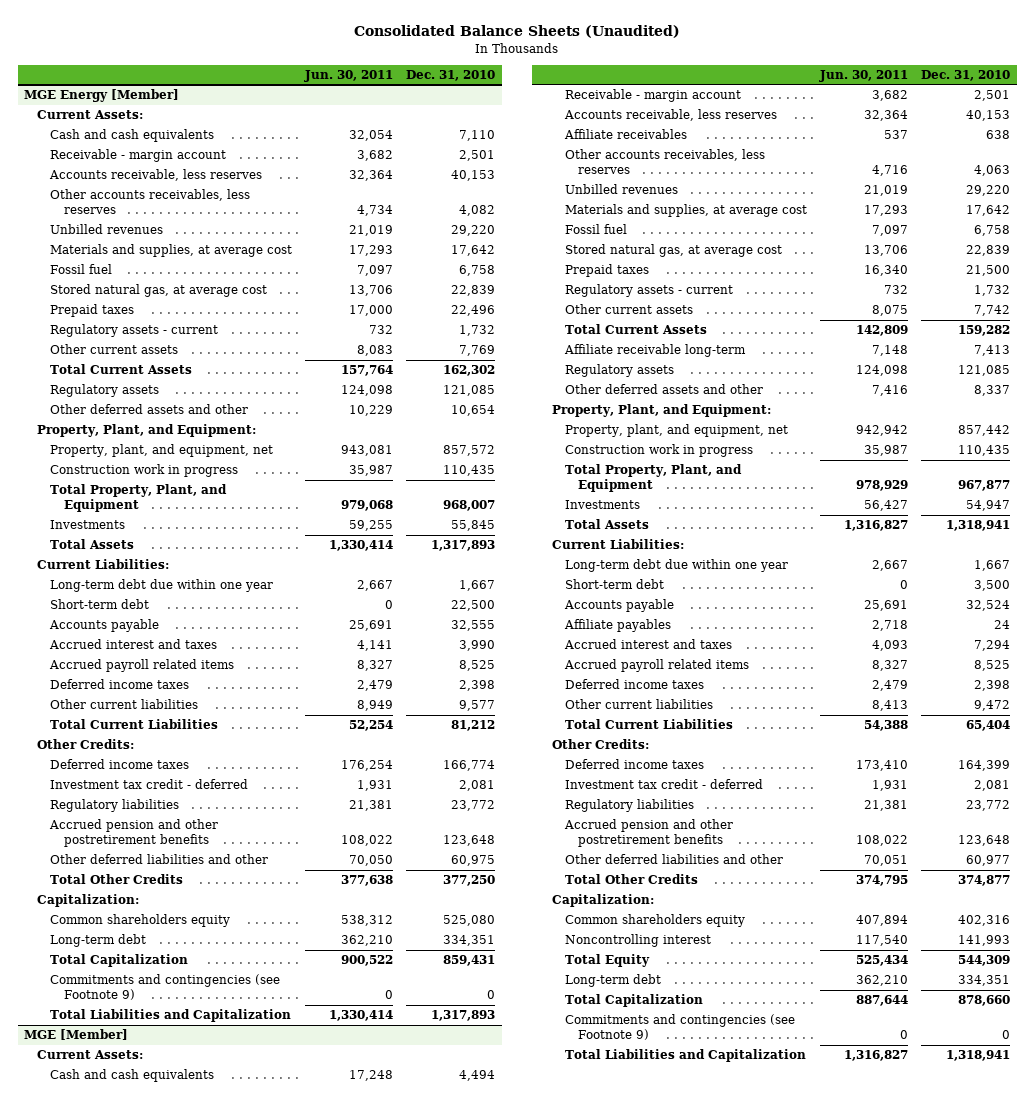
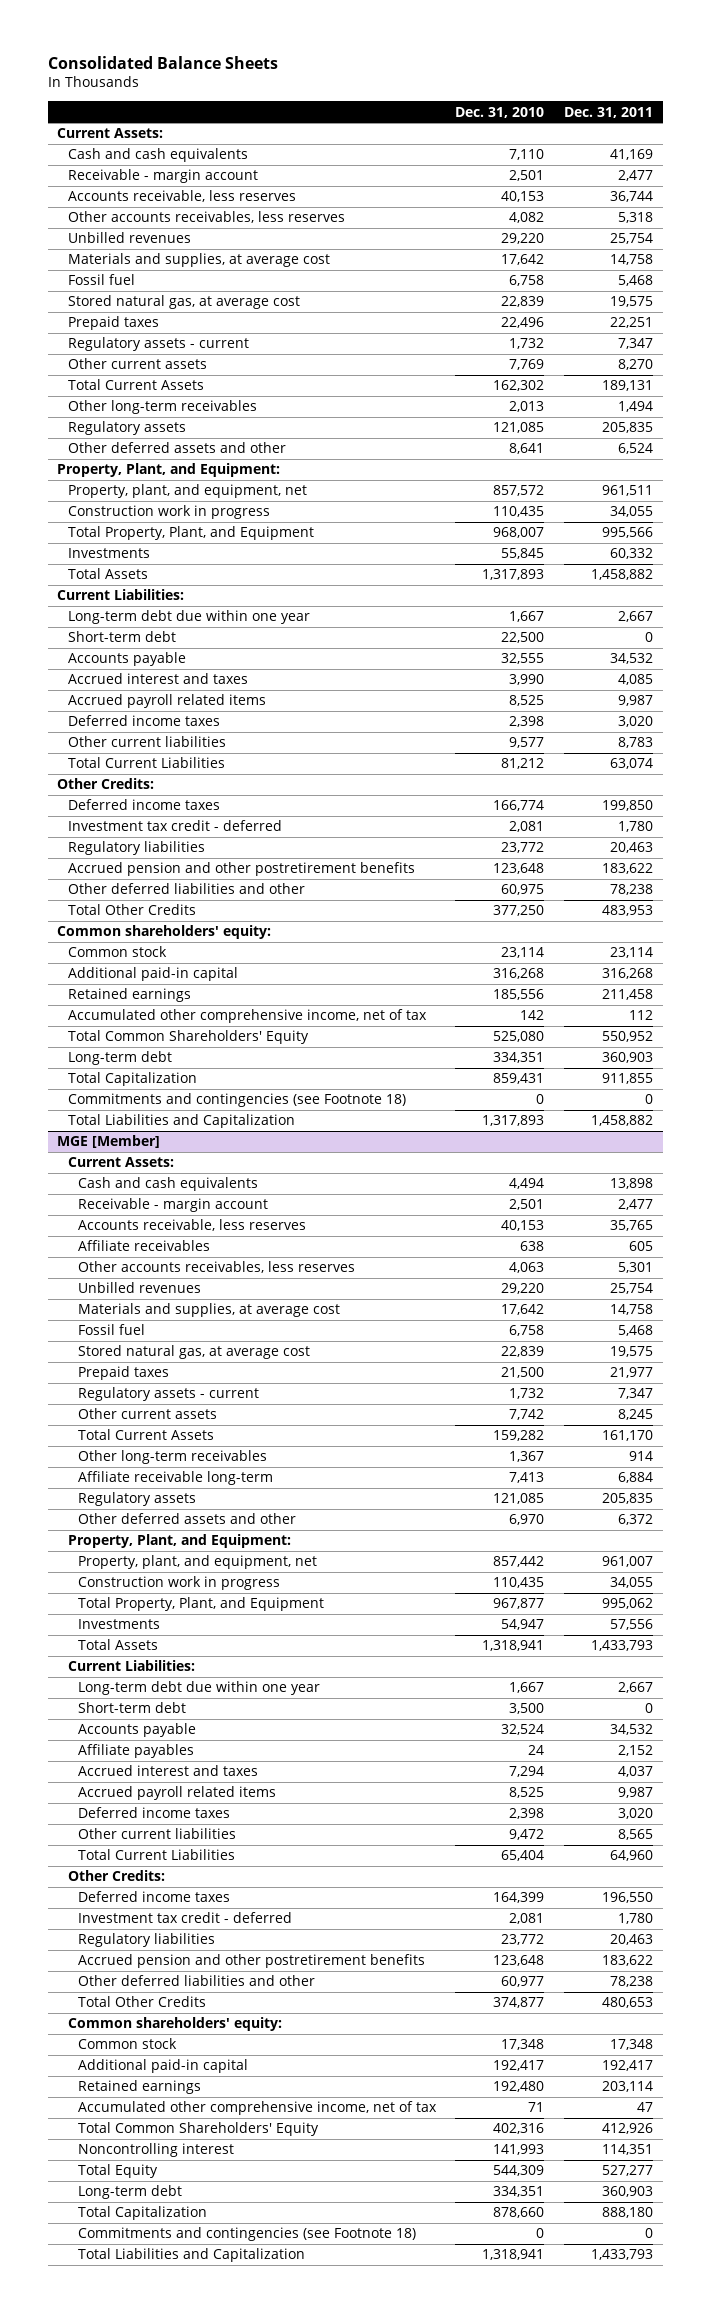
- Consolidated Balance Sheets (Unaudited)
+ Consolidated Balance Sheets
- | Jun. 30, 2011 | Dec. 31, 2010
+ | Dec. 31, 2010 | Dec. 31, 2011
- MGE Energy [Member]
+ Other long-term receivables | 2,013 | 1,494
- Other deferred assets and other | 10,229 | 10,654
+ Other deferred assets and other | 8,641 | 6,524
- Capitalization:
- Common shareholders equity | 538,312 | 525,080
+ Common shareholders' equity:
+ Common stock | 23,114 | 23,114
+ Additional paid-in capital | 316,268 | 316,268
+ Retained earnings | 185,556 | 211,458
+ Accumulated other comprehensive income, net of tax | 142 | 112
+ Total Common Shareholders' Equity | 525,080 | 550,952
- Commitments and contingencies (see Footnote 9) | 0 | 0
+ Commitments and contingencies (see Footnote 18) | 0 | 0
@ MGE [Member]
+ Other long-term receivables | 1,367 | 914
- Other deferred assets and other | 7,416 | 8,337
+ Other deferred assets and other | 6,970 | 6,372
- Capitalization:
- Common shareholders equity | 407,894 | 402,316
+ Common shareholders' equity:
+ Common stock | 17,348 | 17,348
+ Additional paid-in capital | 192,417 | 192,417
+ Retained earnings | 192,480 | 203,114
+ Accumulated other comprehensive income, net of tax | 71 | 47
+ Total Common Shareholders' Equity | 402,316 | 412,926
- Commitments and contingencies (see Footnote 9) | 0 | 0
+ Commitments and contingencies (see Footnote 18) | 0 | 0

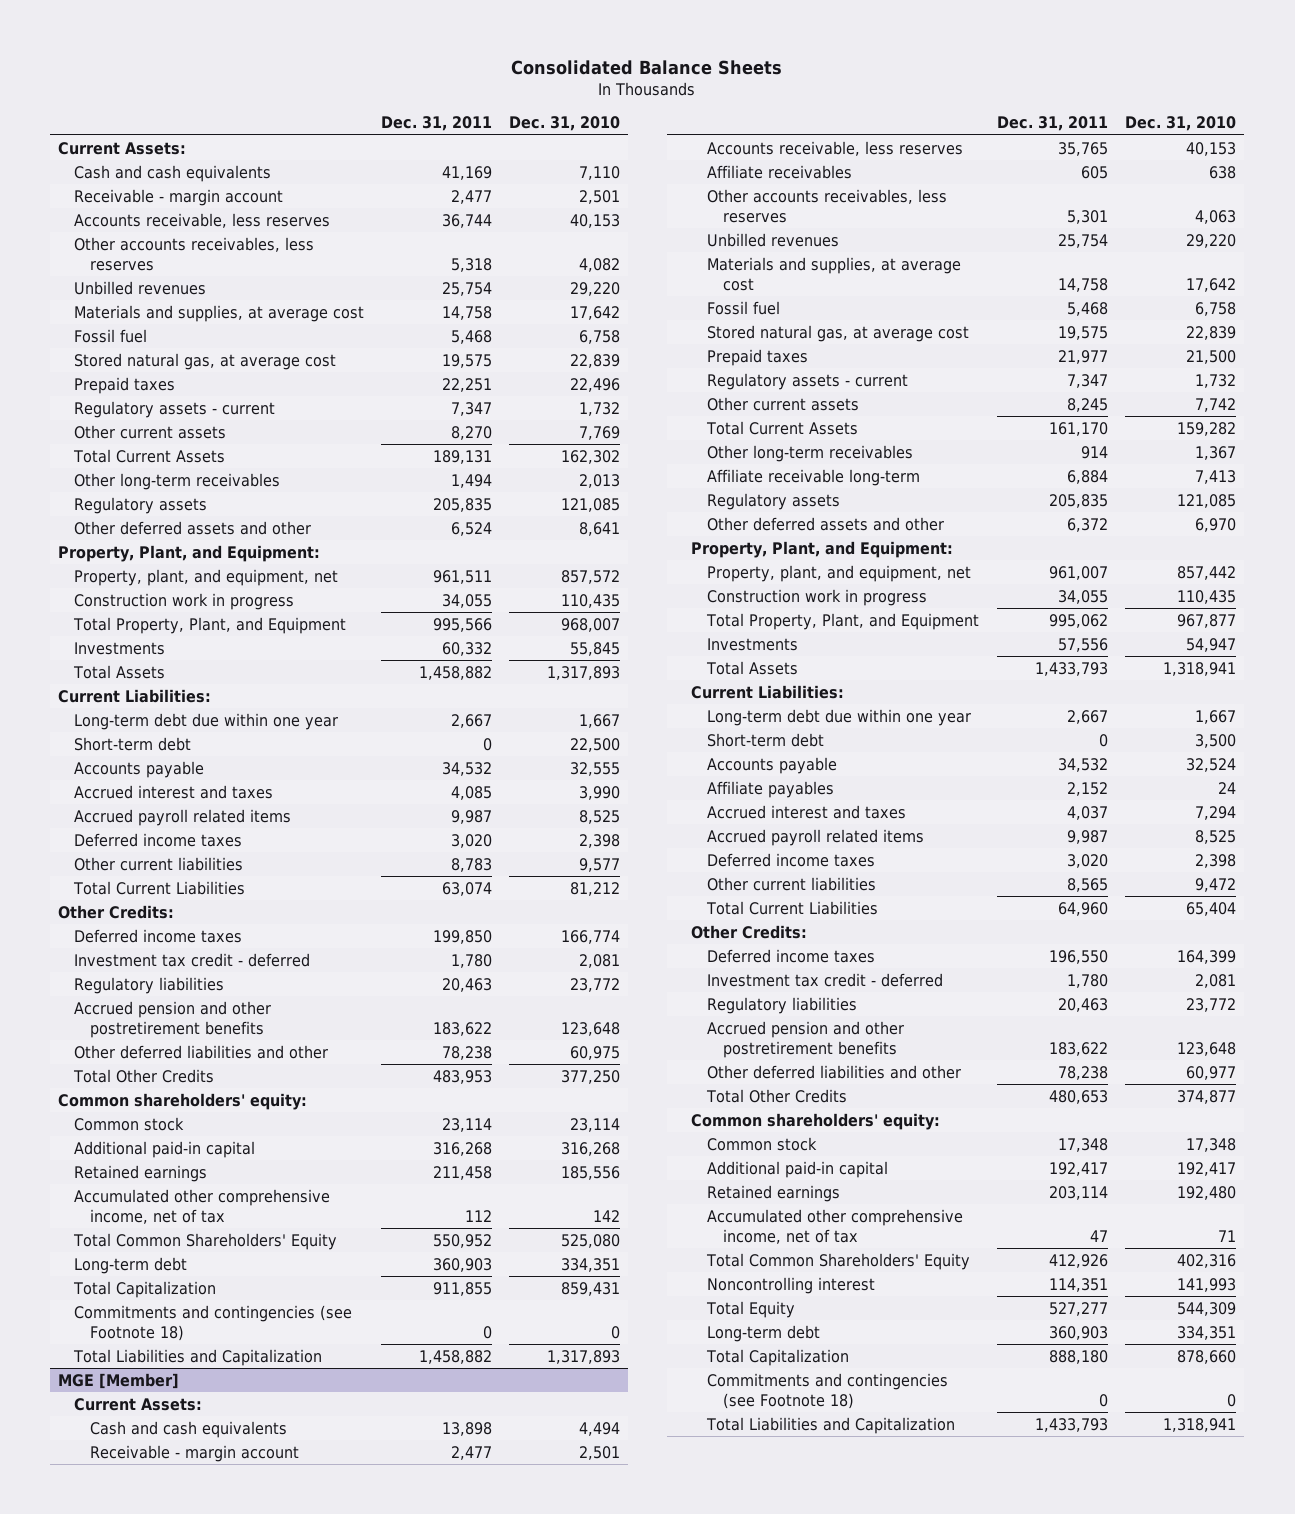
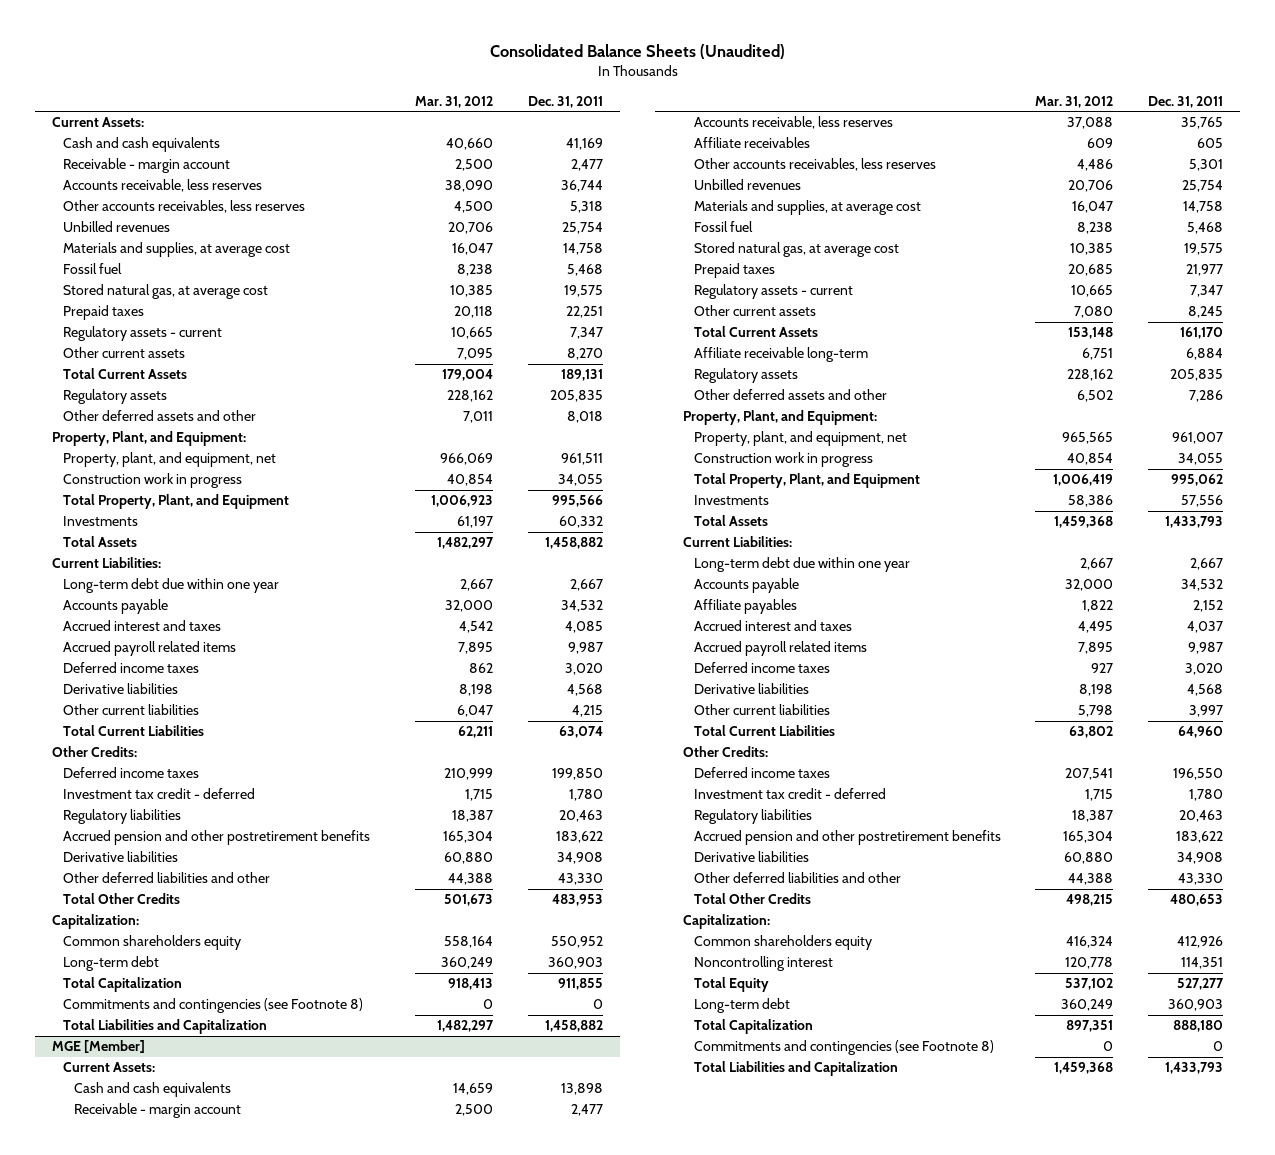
- Consolidated Balance Sheets
+ Consolidated Balance Sheets (Unaudited)
- | Dec. 31, 2011 | Dec. 31, 2010
+ | Mar. 31, 2012 | Dec. 31, 2011
- Other long-term receivables | 1,494 | 2,013
- Other deferred assets and other | 6,524 | 8,641
+ Other deferred assets and other | 7,011 | 8,018
- Short-term debt | 0 | 22,500
- Other current liabilities | 8,783 | 9,577
+ Derivative liabilities | 8,198 | 4,568
+ Other current liabilities | 6,047 | 4,215
- Other deferred liabilities and other | 78,238 | 60,975
+ Derivative liabilities | 60,880 | 34,908
+ Other deferred liabilities and other | 44,388 | 43,330
- Common shareholders' equity:
- Common stock | 23,114 | 23,114
- Additional paid-in capital | 316,268 | 316,268
- Retained earnings | 211,458 | 185,556
- Accumulated other comprehensive income, net of tax | 112 | 142
- Total Common Shareholders' Equity | 550,952 | 525,080
+ Capitalization:
+ Common shareholders equity | 558,164 | 550,952
- Commitments and contingencies (see Footnote 18) | 0 | 0
+ Commitments and contingencies (see Footnote 8) | 0 | 0
@ MGE [Member]
- Other long-term receivables | 914 | 1,367
- Other deferred assets and other | 6,372 | 6,970
+ Other deferred assets and other | 6,502 | 7,286
- Short-term debt | 0 | 3,500
- Other current liabilities | 8,565 | 9,472
+ Derivative liabilities | 8,198 | 4,568
+ Other current liabilities | 5,798 | 3,997
- Other deferred liabilities and other | 78,238 | 60,977
+ Derivative liabilities | 60,880 | 34,908
+ Other deferred liabilities and other | 44,388 | 43,330
- Common shareholders' equity:
- Common stock | 17,348 | 17,348
- Additional paid-in capital | 192,417 | 192,417
- Retained earnings | 203,114 | 192,480
- Accumulated other comprehensive income, net of tax | 47 | 71
- Total Common Shareholders' Equity | 412,926 | 402,316
+ Capitalization:
+ Common shareholders equity | 416,324 | 412,926
- Commitments and contingencies (see Footnote 18) | 0 | 0
+ Commitments and contingencies (see Footnote 8) | 0 | 0

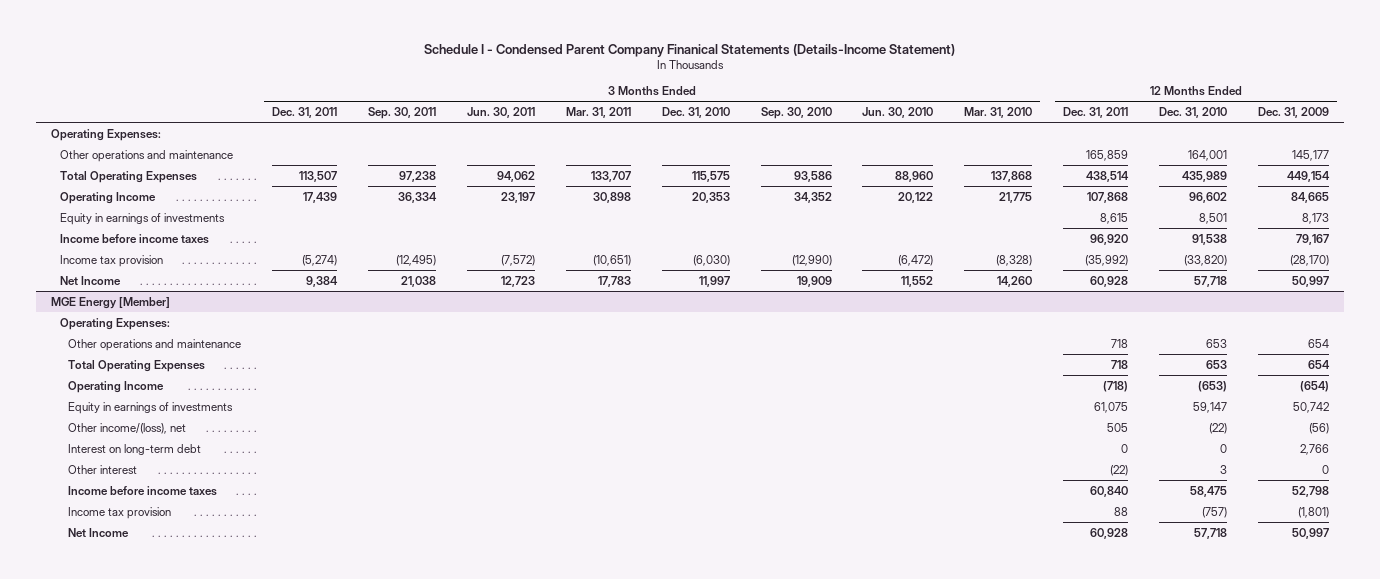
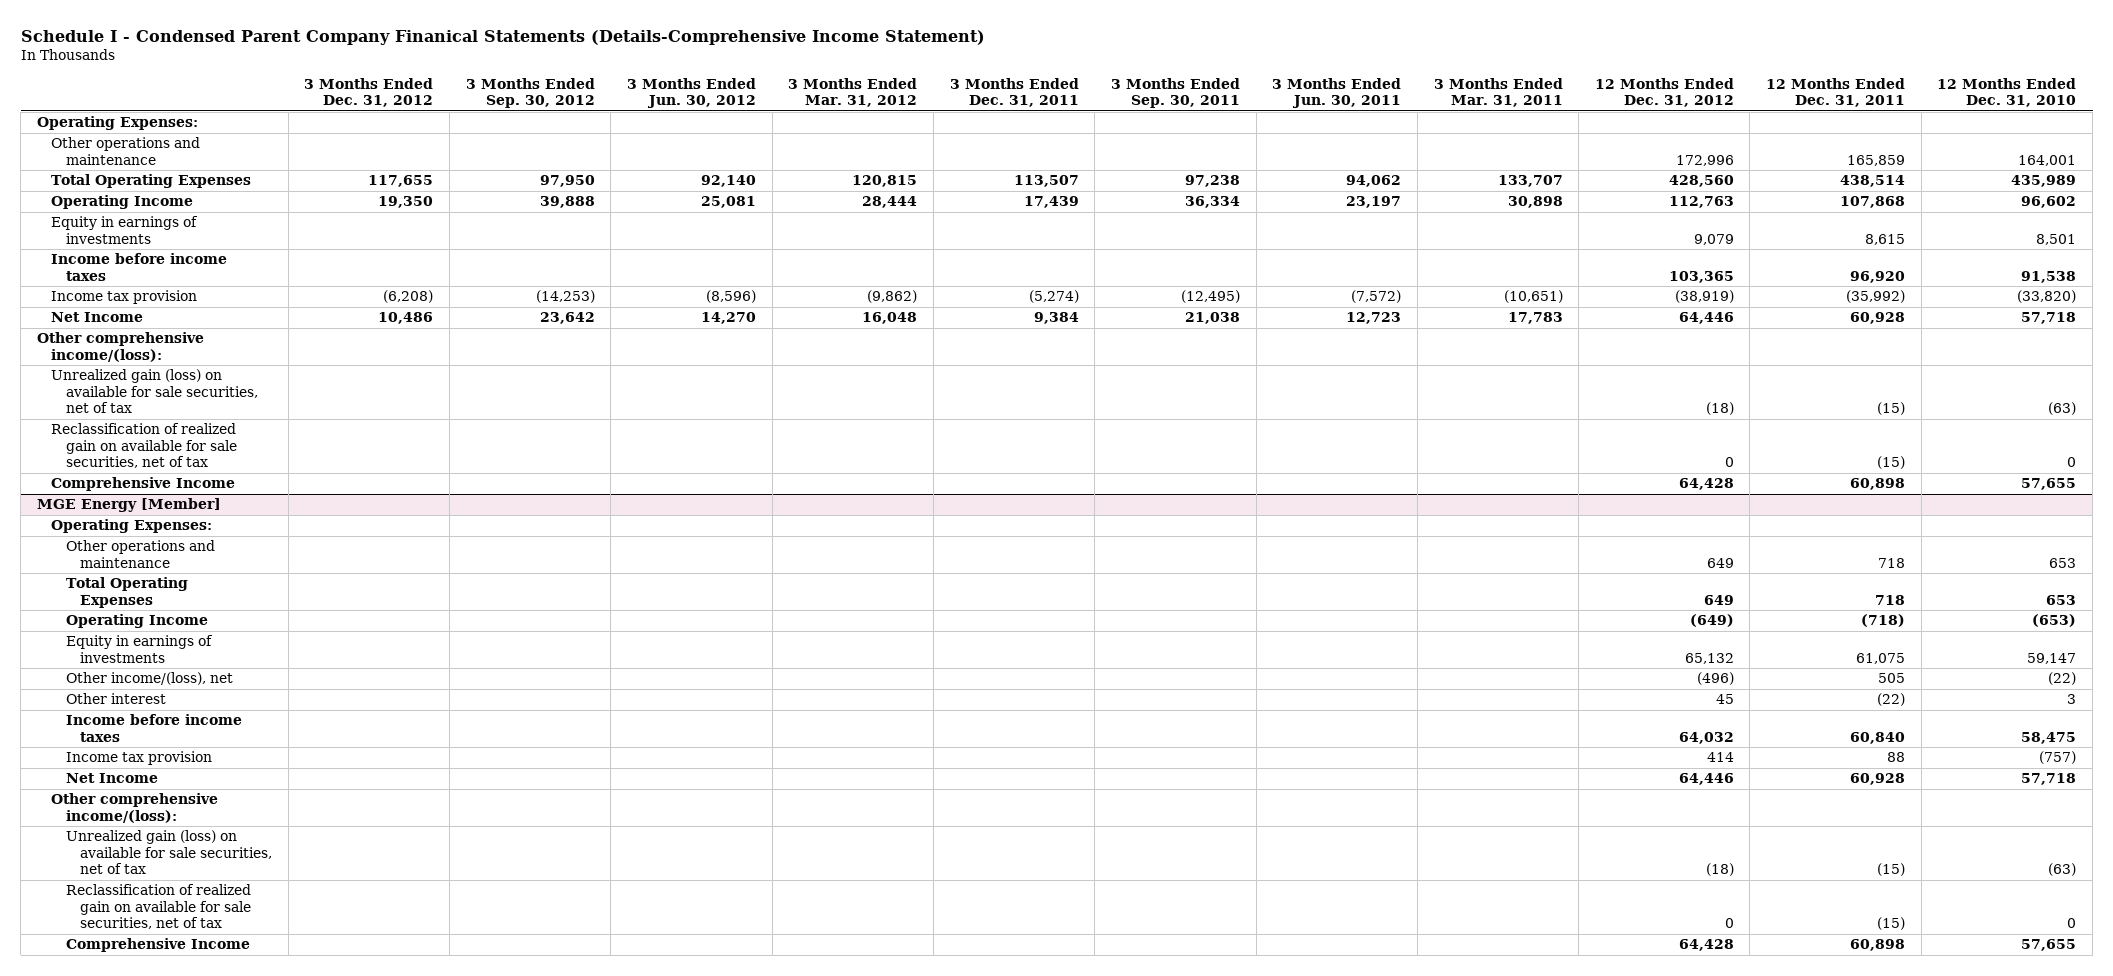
- Schedule I - Condensed Parent Company Finanical Statements (Details-Income Statement)
+ Schedule I - Condensed Parent Company Finanical Statements (Details-Comprehensive Income Statement)
- | 3 Months Ended Dec. 31, 2011 | 3 Months Ended Sep. 30, 2011 | 3 Months Ended Jun. 30, 2011 | 3 Months Ended Mar. 31, 2011 | 3 Months Ended Dec. 31, 2010 | 3 Months Ended Sep. 30, 2010 | 3 Months Ended Jun. 30, 2010 | 3 Months Ended Mar. 31, 2010 | 12 Months Ended Dec. 31, 2011 | 12 Months Ended Dec. 31, 2010 | 12 Months Ended Dec. 31, 2009
+ | 3 Months Ended Dec. 31, 2012 | 3 Months Ended Sep. 30, 2012 | 3 Months Ended Jun. 30, 2012 | 3 Months Ended Mar. 31, 2012 | 3 Months Ended Dec. 31, 2011 | 3 Months Ended Sep. 30, 2011 | 3 Months Ended Jun. 30, 2011 | 3 Months Ended Mar. 31, 2011 | 12 Months Ended Dec. 31, 2012 | 12 Months Ended Dec. 31, 2011 | 12 Months Ended Dec. 31, 2010
+ Other comprehensive income/(loss):
+ Unrealized gain (loss) on available for sale securities, net of tax | | | | | | | | | (18) | (15) | (63)
+ Reclassification of realized gain on available for sale securities, net of tax | | | | | | | | | 0 | (15) | 0
+ Comprehensive Income | | | | | | | | | 64,428 | 60,898 | 57,655
@ MGE Energy [Member]
- Interest on long-term debt | | | | | | | | | 0 | 0 | 2,766
+ Other comprehensive income/(loss):
+ Unrealized gain (loss) on available for sale securities, net of tax | | | | | | | | | (18) | (15) | (63)
+ Reclassification of realized gain on available for sale securities, net of tax | | | | | | | | | 0 | (15) | 0
+ Comprehensive Income | | | | | | | | | 64,428 | 60,898 | 57,655

